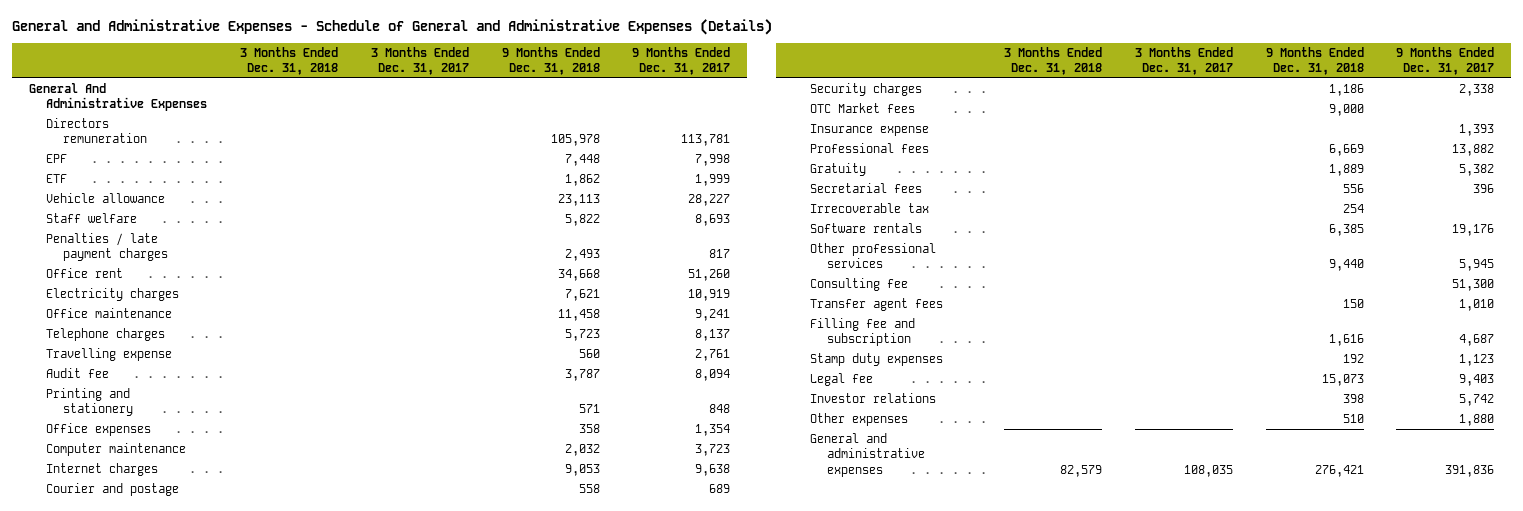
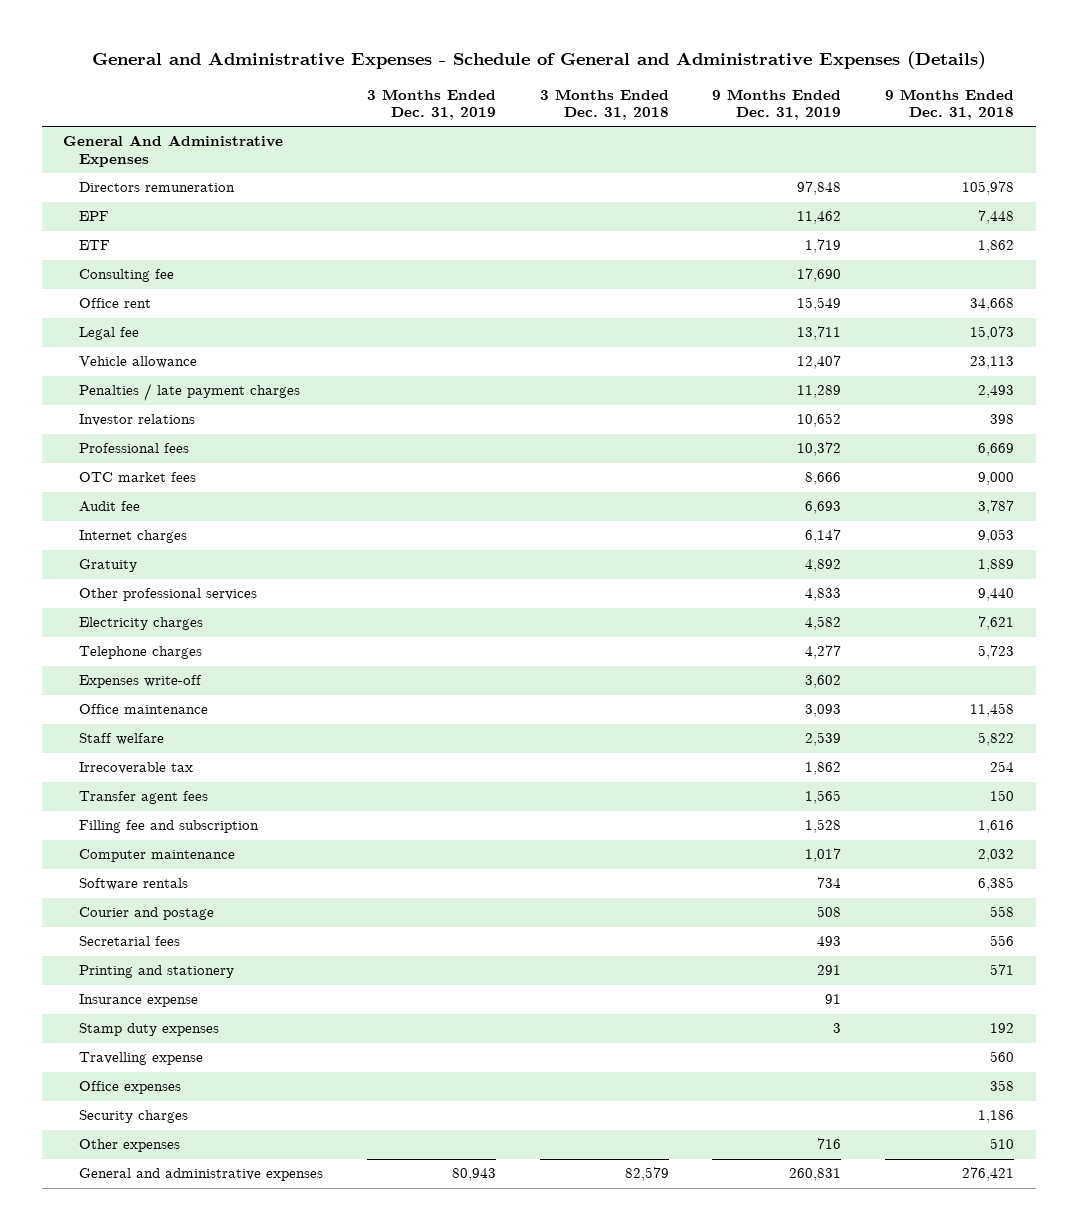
- | 3 Months Ended Dec. 31, 2018 | 3 Months Ended Dec. 31, 2017 | 9 Months Ended Dec. 31, 2018 | 9 Months Ended Dec. 31, 2017
+ | 3 Months Ended Dec. 31, 2019 | 3 Months Ended Dec. 31, 2018 | 9 Months Ended Dec. 31, 2019 | 9 Months Ended Dec. 31, 2018
moved up: Consulting fee | | | 17,690 |
moved up: Office rent | | | 15,549 | 34,668
moved up: Legal fee | | | 13,711 | 15,073
moved up: Investor relations | | | 10,652 | 398
moved up: Professional fees | | | 10,372 | 6,669
+ OTC market fees | | | 8,666 | 9,000
- OTC Market fees | | | 9,000 |
moved down: Electricity charges | | | 4,582 | 7,621
moved down: Telephone charges | | | 4,277 | 5,723
+ Expenses write-off | | | 3,602 |
moved down: Office maintenance | | | 3,093 | 11,458
moved down: Staff welfare | | | 2,539 | 5,822
moved down: Irrecoverable tax | | | 1,862 | 254
moved down: Computer maintenance | | | 1,017 | 2,032
moved down: Software rentals | | | 734 | 6,385
moved down: Courier and postage | | | 508 | 558
moved down: Secretarial fees | | | 493 | 556
moved down: Printing and stationery | | | 291 | 571
moved down: Insurance expense | | | 91 |
moved down: Travelling expense | | | | 560
moved down: Office expenses | | | | 358
moved down: Security charges | | | | 1,186

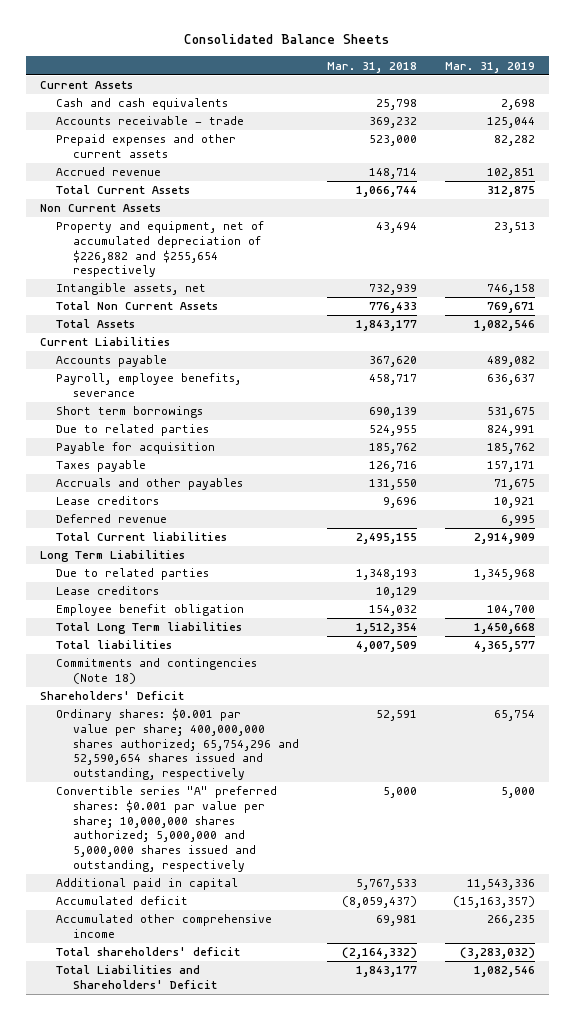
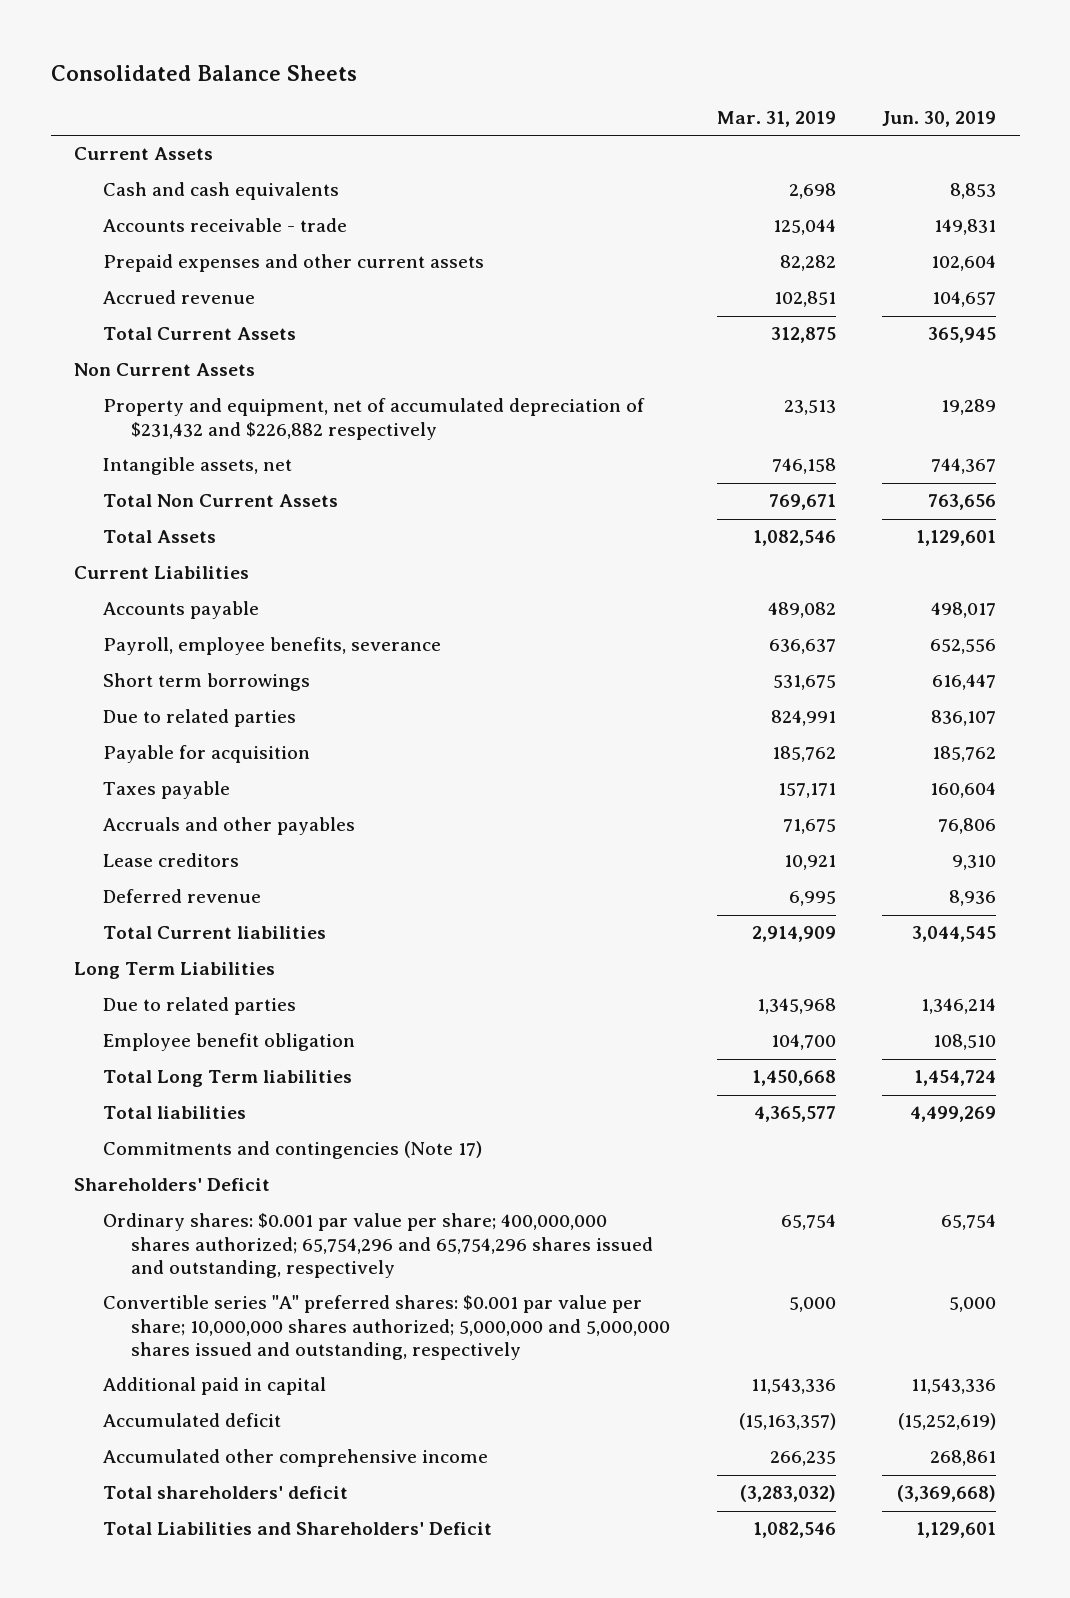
- | Mar. 31, 2018 | Mar. 31, 2019
+ | Mar. 31, 2019 | Jun. 30, 2019
- Property and equipment, net of accumulated depreciation of $226,882 and $255,654 respectively | 43,494 | 23,513
+ Property and equipment, net of accumulated depreciation of $231,432 and $226,882 respectively | 23,513 | 19,289
- Lease creditors | 10,129 |
- Commitments and contingencies (Note 18)
+ Commitments and contingencies (Note 17)
- Ordinary shares: $0.001 par value per share; 400,000,000 shares authorized; 65,754,296 and 52,590,654 shares issued and outstanding, respectively | 52,591 | 65,754
+ Ordinary shares: $0.001 par value per share; 400,000,000 shares authorized; 65,754,296 and 65,754,296 shares issued and outstanding, respectively | 65,754 | 65,754

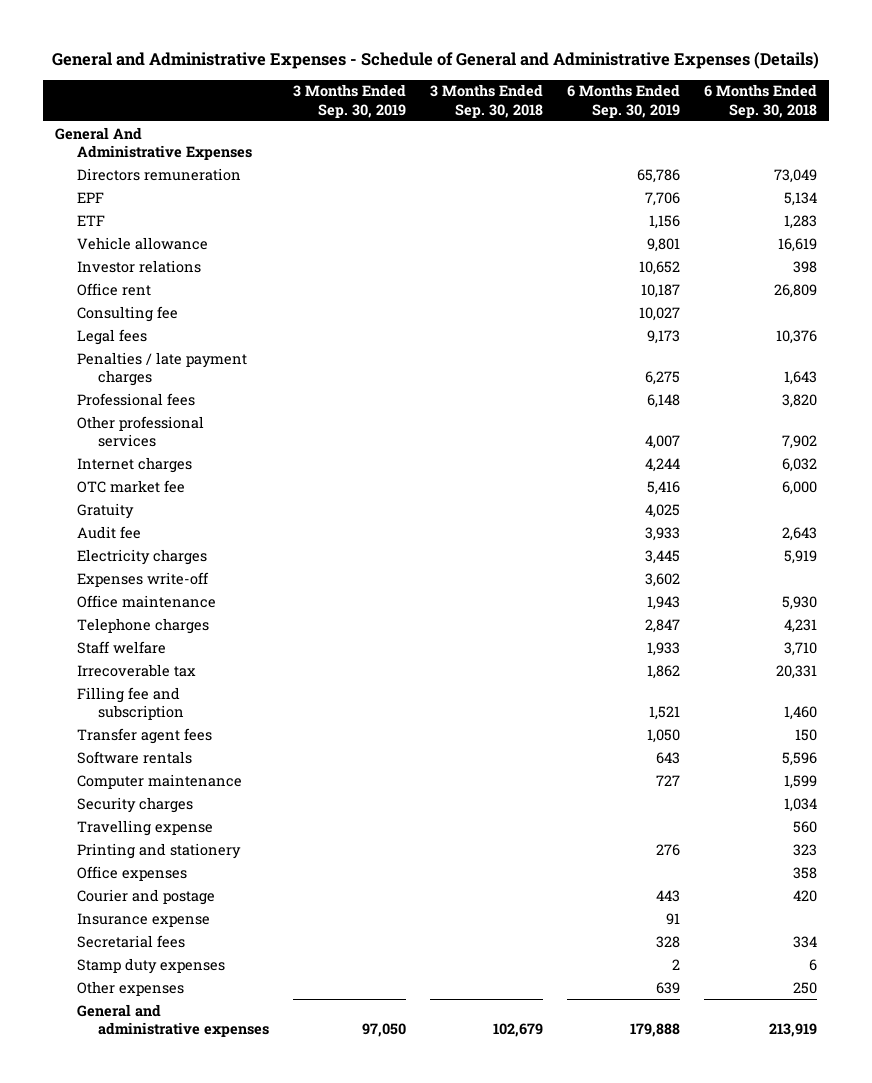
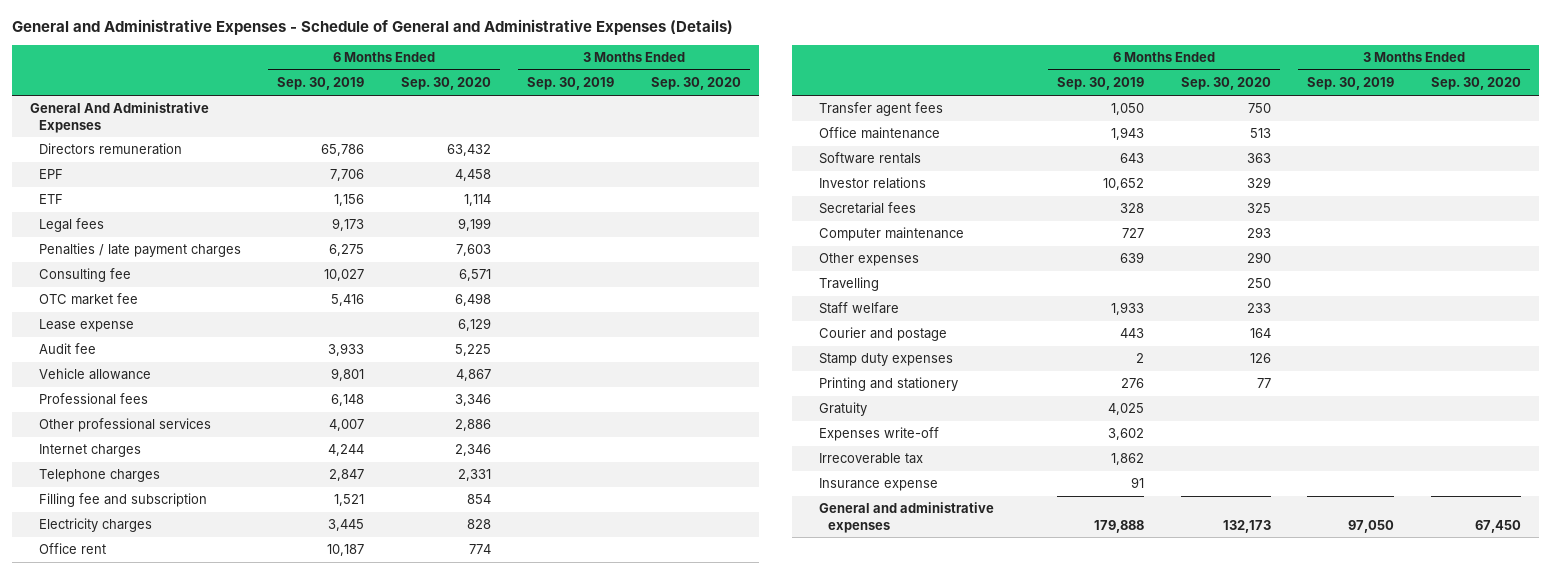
- | 3 Months Ended Sep. 30, 2019 | 3 Months Ended Sep. 30, 2018 | 6 Months Ended Sep. 30, 2019 | 6 Months Ended Sep. 30, 2018
+ | 6 Months Ended Sep. 30, 2019 | 6 Months Ended Sep. 30, 2020 | 3 Months Ended Sep. 30, 2019 | 3 Months Ended Sep. 30, 2020
moved down: Consulting fee | 10,027 | 6,571 | |
moved up: OTC market fee | 5,416 | 6,498 | |
+ Lease expense | | 6,129 | |
moved up: Audit fee | 3,933 | 5,225 | |
moved down: Vehicle allowance | 9,801 | 4,867 | |
moved down: Electricity charges | 3,445 | 828 | |
moved down: Office rent | 10,187 | 774 | |
moved down: Office maintenance | 1,943 | 513 | |
moved down: Investor relations | 10,652 | 329 | |
moved up: Secretarial fees | 328 | 325 | |
- Security charges | | | | 1,034
- Travelling expense | | | | 560
- Office expenses | | | | 358
moved up: Other expenses | 639 | 290 | |
+ Travelling | | 250 | |
moved down: Staff welfare | 1,933 | 233 | |
moved down: Printing and stationery | 276 | 77 | |
moved down: Gratuity | 4,025 | | |
moved down: Expenses write-off | 3,602 | | |
moved down: Irrecoverable tax | 1,862 | | |
moved down: Insurance expense | 91 | | |

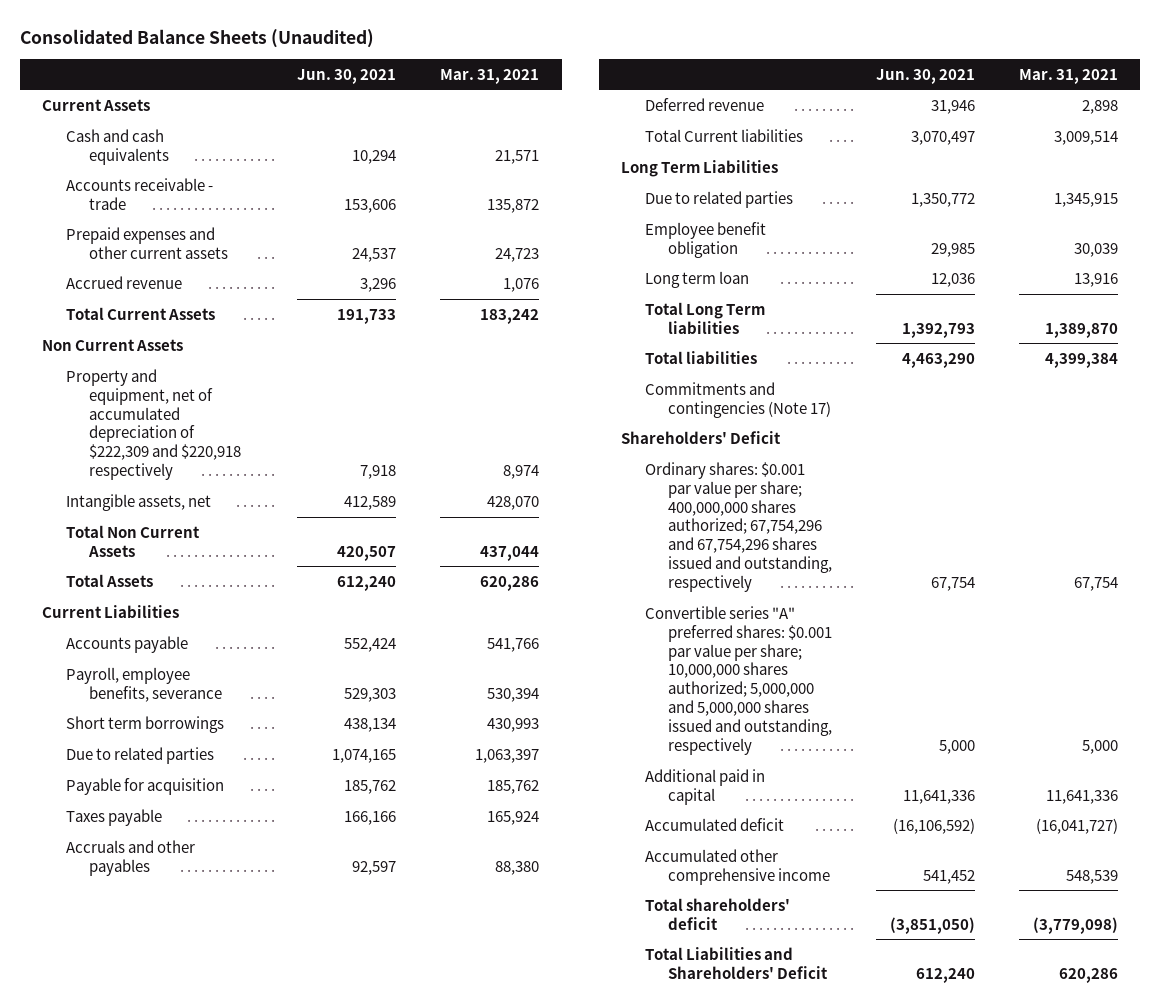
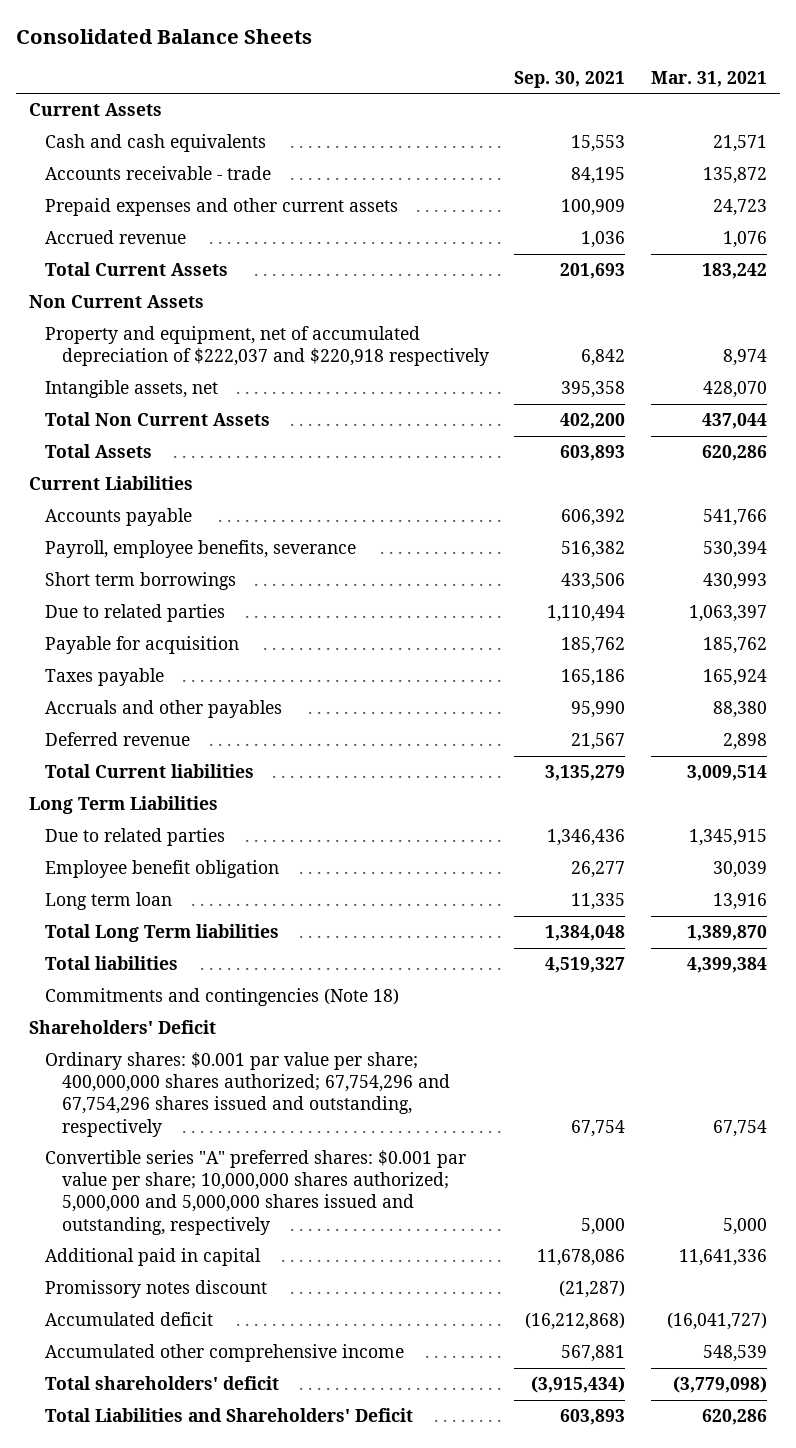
- Consolidated Balance Sheets (Unaudited)
+ Consolidated Balance Sheets
- | Jun. 30, 2021 | Mar. 31, 2021
+ | Sep. 30, 2021 | Mar. 31, 2021
- Property and equipment, net of accumulated depreciation of $222,309 and $220,918 respectively | 7,918 | 8,974
+ Property and equipment, net of accumulated depreciation of $222,037 and $220,918 respectively | 6,842 | 8,974
- Commitments and contingencies (Note 17)
+ Commitments and contingencies (Note 18)
+ Promissory notes discount | (21,287) |

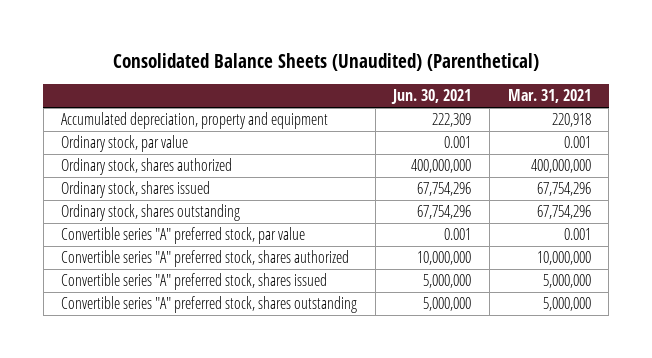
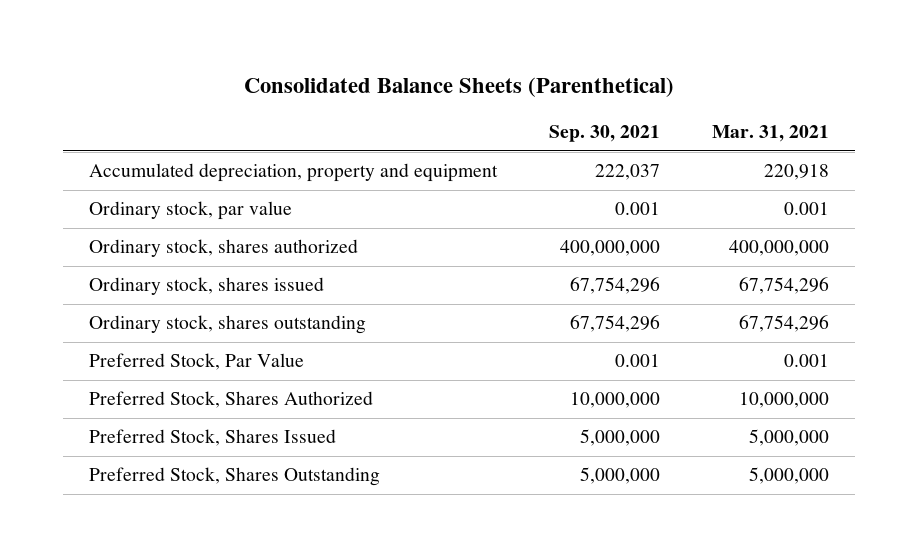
- Consolidated Balance Sheets (Unaudited) (Parenthetical)
+ Consolidated Balance Sheets (Parenthetical)
- | Jun. 30, 2021 | Mar. 31, 2021
+ | Sep. 30, 2021 | Mar. 31, 2021
- Convertible series "A" preferred stock, par value | 0.001 | 0.001
- Convertible series "A" preferred stock, shares authorized | 10,000,000 | 10,000,000
- Convertible series "A" preferred stock, shares issued | 5,000,000 | 5,000,000
- Convertible series "A" preferred stock, shares outstanding | 5,000,000 | 5,000,000
+ Preferred Stock, Par Value | 0.001 | 0.001
+ Preferred Stock, Shares Authorized | 10,000,000 | 10,000,000
+ Preferred Stock, Shares Issued | 5,000,000 | 5,000,000
+ Preferred Stock, Shares Outstanding | 5,000,000 | 5,000,000

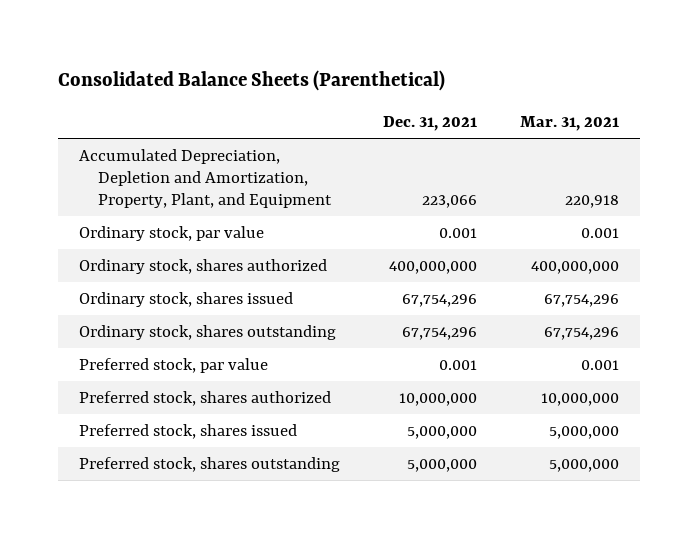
- | Sep. 30, 2021 | Mar. 31, 2021
+ | Dec. 31, 2021 | Mar. 31, 2021
- Accumulated depreciation, property and equipment | 222,037 | 220,918
+ Accumulated Depreciation, Depletion and Amortization, Property, Plant, and Equipment | 223,066 | 220,918
- Preferred Stock, Par Value | 0.001 | 0.001
- Preferred Stock, Shares Authorized | 10,000,000 | 10,000,000
- Preferred Stock, Shares Issued | 5,000,000 | 5,000,000
- Preferred Stock, Shares Outstanding | 5,000,000 | 5,000,000
+ Preferred stock, par value | 0.001 | 0.001
+ Preferred stock, shares authorized | 10,000,000 | 10,000,000
+ Preferred stock, shares issued | 5,000,000 | 5,000,000
+ Preferred stock, shares outstanding | 5,000,000 | 5,000,000

